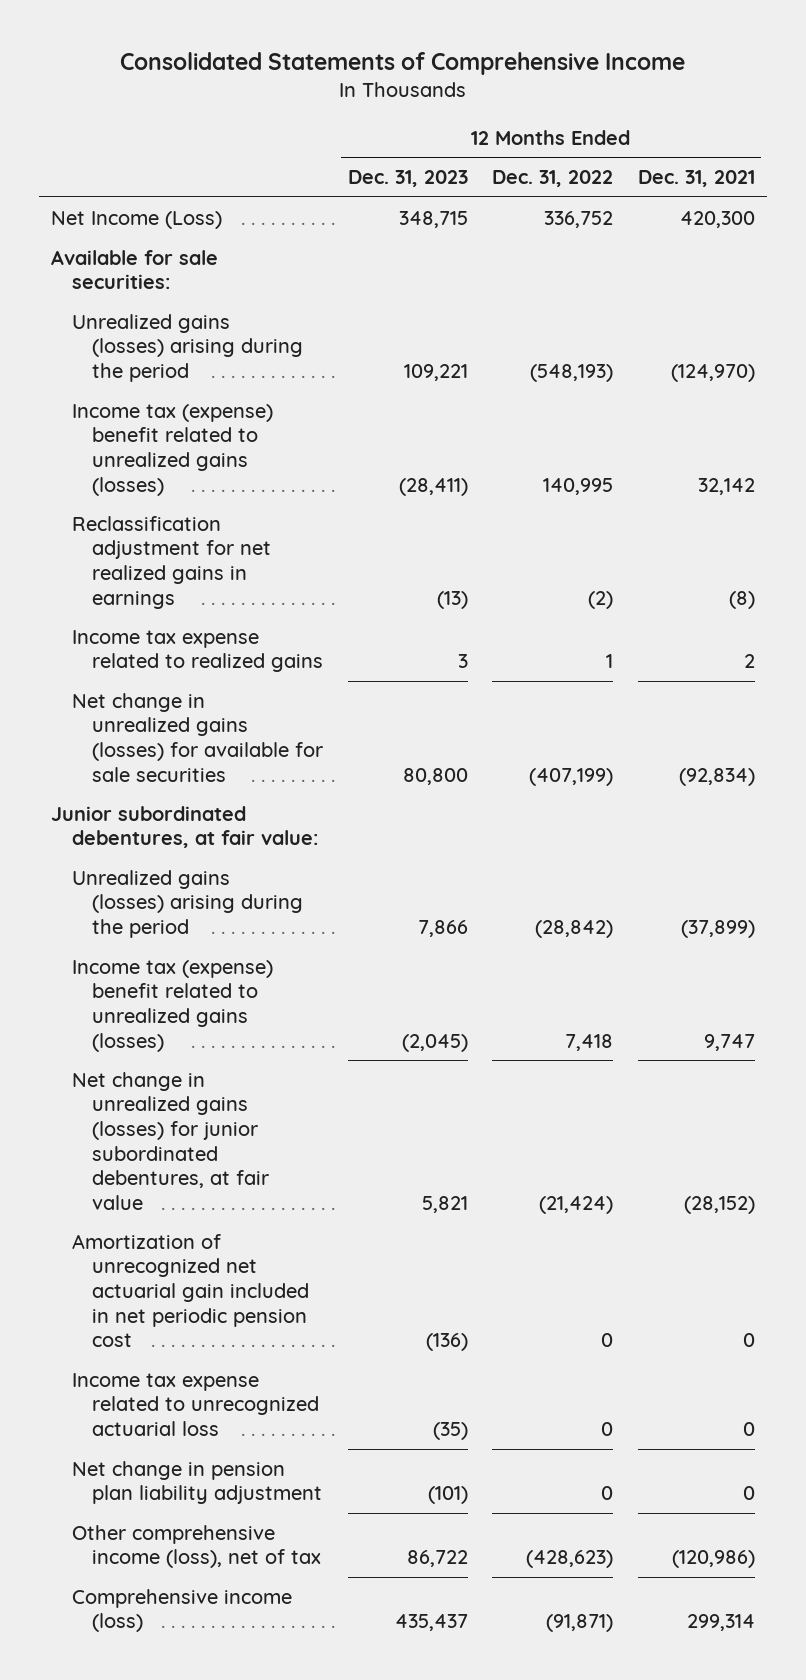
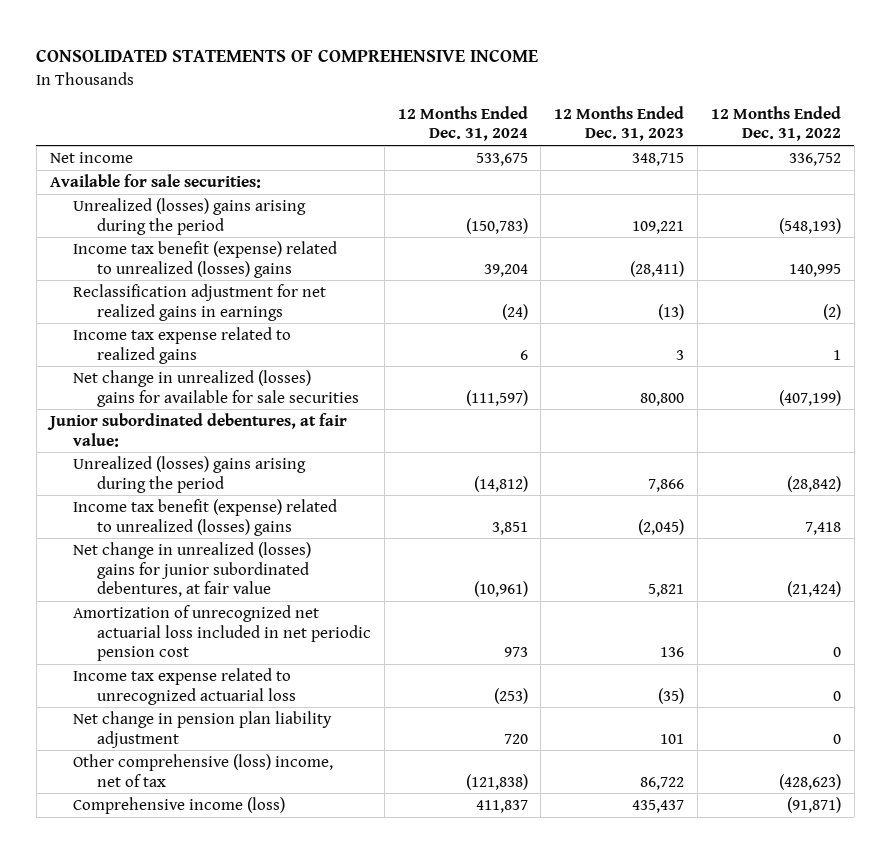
- Consolidated Statements of Comprehensive Income
+ CONSOLIDATED STATEMENTS OF COMPREHENSIVE INCOME
- | 12 Months Ended Dec. 31, 2023 | 12 Months Ended Dec. 31, 2022 | 12 Months Ended Dec. 31, 2021
+ | 12 Months Ended Dec. 31, 2024 | 12 Months Ended Dec. 31, 2023 | 12 Months Ended Dec. 31, 2022
- Net Income (Loss) | 348,715 | 336,752 | 420,300
+ Net income | 533,675 | 348,715 | 336,752
- Unrealized gains (losses) arising during the period | 109,221 | (548,193) | (124,970)
- Income tax (expense) benefit related to unrealized gains (losses) | (28,411) | 140,995 | 32,142
+ Unrealized (losses) gains arising during the period | (150,783) | 109,221 | (548,193)
+ Income tax benefit (expense) related to unrealized (losses) gains | 39,204 | (28,411) | 140,995
- Net change in unrealized gains (losses) for available for sale securities | 80,800 | (407,199) | (92,834)
+ Net change in unrealized (losses) gains for available for sale securities | (111,597) | 80,800 | (407,199)
- Unrealized gains (losses) arising during the period | 7,866 | (28,842) | (37,899)
- Income tax (expense) benefit related to unrealized gains (losses) | (2,045) | 7,418 | 9,747
- Net change in unrealized gains (losses) for junior subordinated debentures, at fair value | 5,821 | (21,424) | (28,152)
- Amortization of unrecognized net actuarial gain included in net periodic pension cost | (136) | 0 | 0
+ Unrealized (losses) gains arising during the period | (14,812) | 7,866 | (28,842)
+ Income tax benefit (expense) related to unrealized (losses) gains | 3,851 | (2,045) | 7,418
+ Net change in unrealized (losses) gains for junior subordinated debentures, at fair value | (10,961) | 5,821 | (21,424)
+ Amortization of unrecognized net actuarial loss included in net periodic pension cost | 973 | 136 | 0
- Net change in pension plan liability adjustment | (101) | 0 | 0
- Other comprehensive income (loss), net of tax | 86,722 | (428,623) | (120,986)
+ Net change in pension plan liability adjustment | 720 | 101 | 0
+ Other comprehensive (loss) income, net of tax | (121,838) | 86,722 | (428,623)

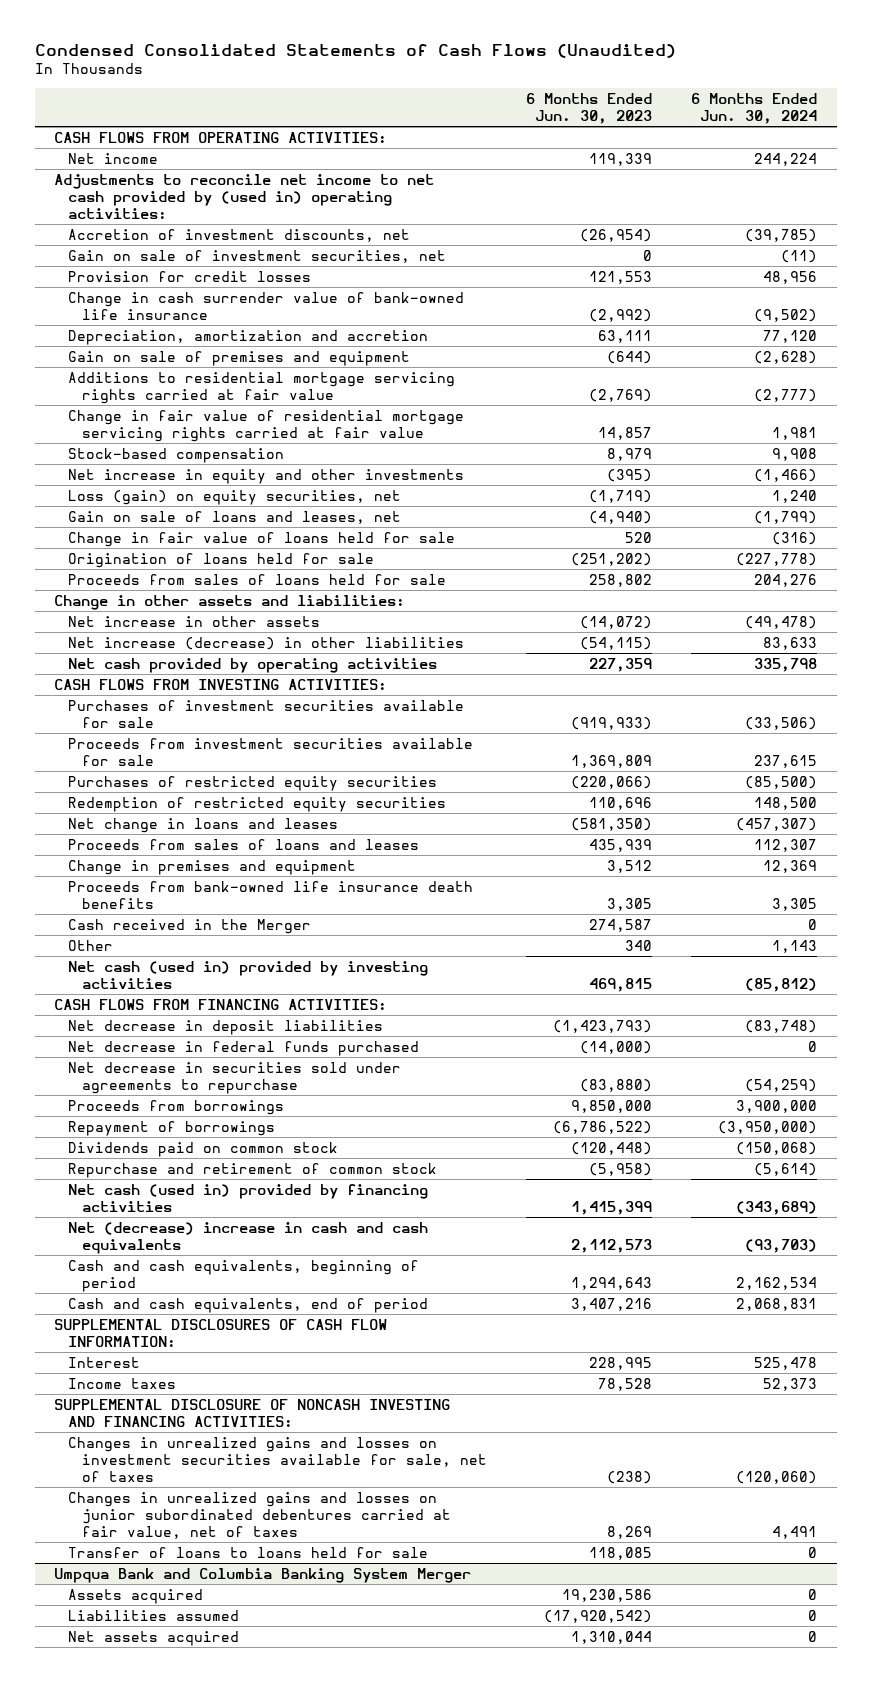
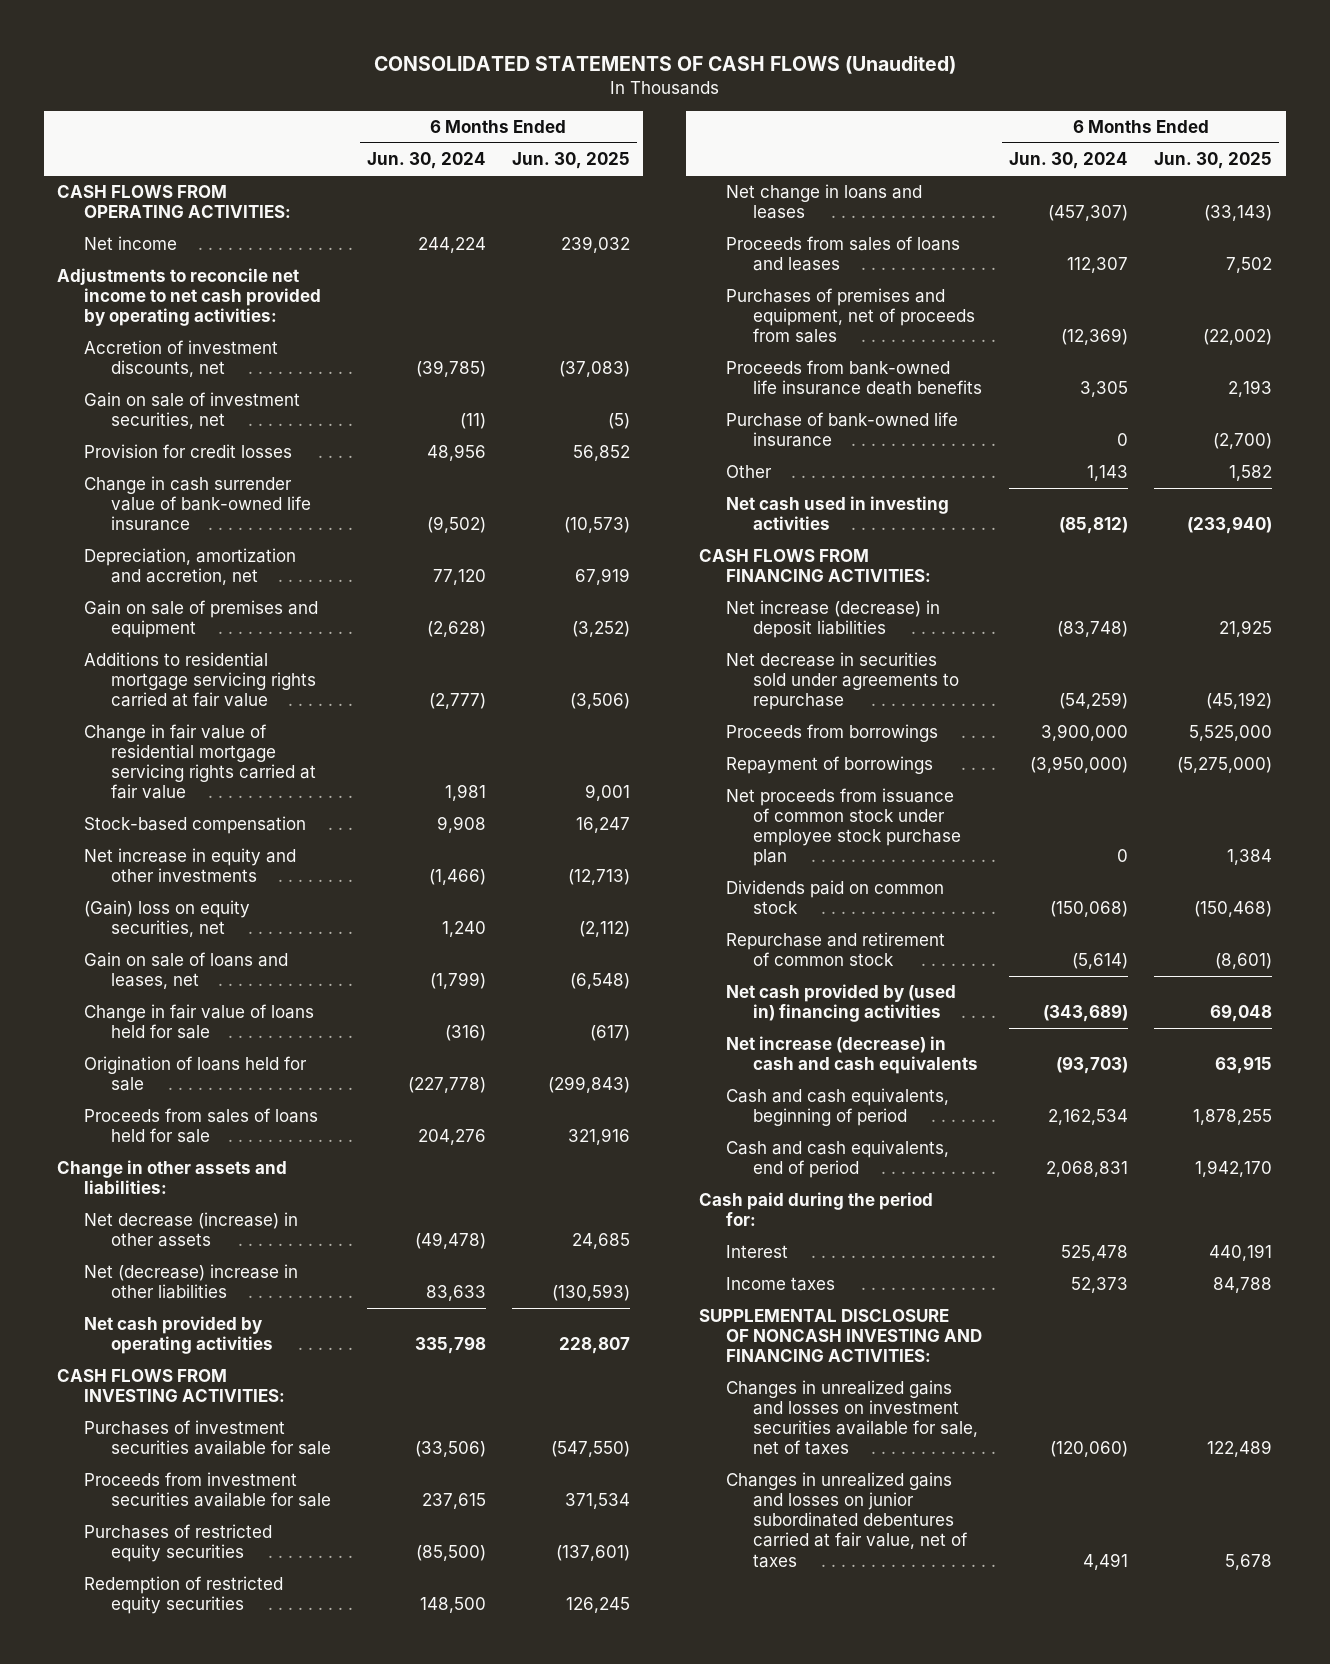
- Condensed Consolidated Statements of Cash Flows (Unaudited)
+ CONSOLIDATED STATEMENTS OF CASH FLOWS (Unaudited)
- | 6 Months Ended Jun. 30, 2023 | 6 Months Ended Jun. 30, 2024
+ | 6 Months Ended Jun. 30, 2024 | 6 Months Ended Jun. 30, 2025
- Adjustments to reconcile net income to net cash provided by (used in) operating activities:
+ Adjustments to reconcile net income to net cash provided by operating activities:
- Depreciation, amortization and accretion | 63,111 | 77,120
+ Depreciation, amortization and accretion, net | 77,120 | 67,919
- Loss (gain) on equity securities, net | (1,719) | 1,240
+ (Gain) loss on equity securities, net | 1,240 | (2,112)
- Net increase in other assets | (14,072) | (49,478)
- Net increase (decrease) in other liabilities | (54,115) | 83,633
+ Net decrease (increase) in other assets | (49,478) | 24,685
+ Net (decrease) increase in other liabilities | 83,633 | (130,593)
- Change in premises and equipment | 3,512 | 12,369
+ Purchases of premises and equipment, net of proceeds from sales | (12,369) | (22,002)
- Cash received in the Merger | 274,587 | 0
+ Purchase of bank-owned life insurance | 0 | (2,700)
- Net cash (used in) provided by investing activities | 469,815 | (85,812)
+ Net cash used in investing activities | (85,812) | (233,940)
- Net decrease in deposit liabilities | (1,423,793) | (83,748)
- Net decrease in federal funds purchased | (14,000) | 0
+ Net increase (decrease) in deposit liabilities | (83,748) | 21,925
+ Net proceeds from issuance of common stock under employee stock purchase plan | 0 | 1,384
- Net cash (used in) provided by financing activities | 1,415,399 | (343,689)
- Net (decrease) increase in cash and cash equivalents | 2,112,573 | (93,703)
+ Net cash provided by (used in) financing activities | (343,689) | 69,048
+ Net increase (decrease) in cash and cash equivalents | (93,703) | 63,915
- SUPPLEMENTAL DISCLOSURES OF CASH FLOW INFORMATION:
+ Cash paid during the period for:
- Transfer of loans to loans held for sale | 118,085 | 0
- Umpqua Bank and Columbia Banking System Merger
- Assets acquired | 19,230,586 | 0
- Liabilities assumed | (17,920,542) | 0
- Net assets acquired | 1,310,044 | 0

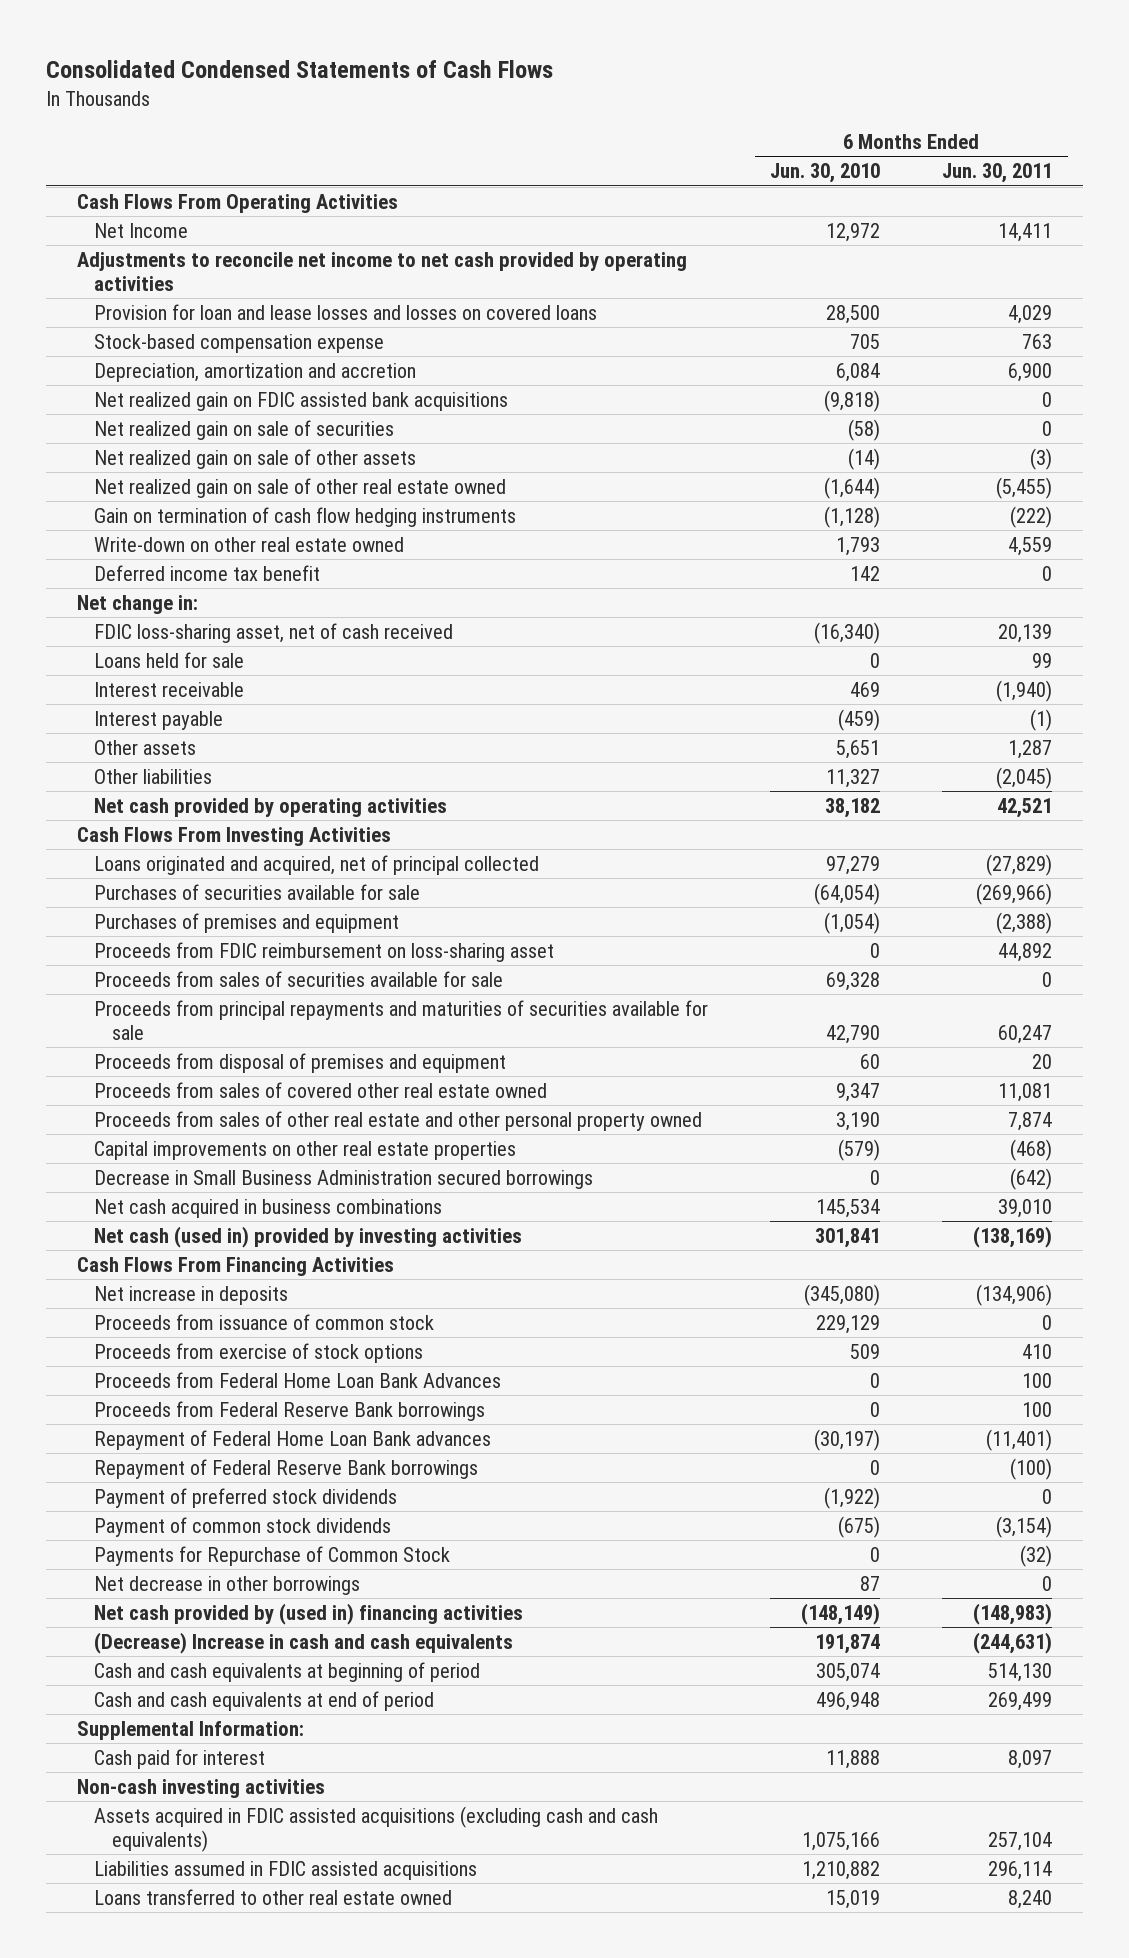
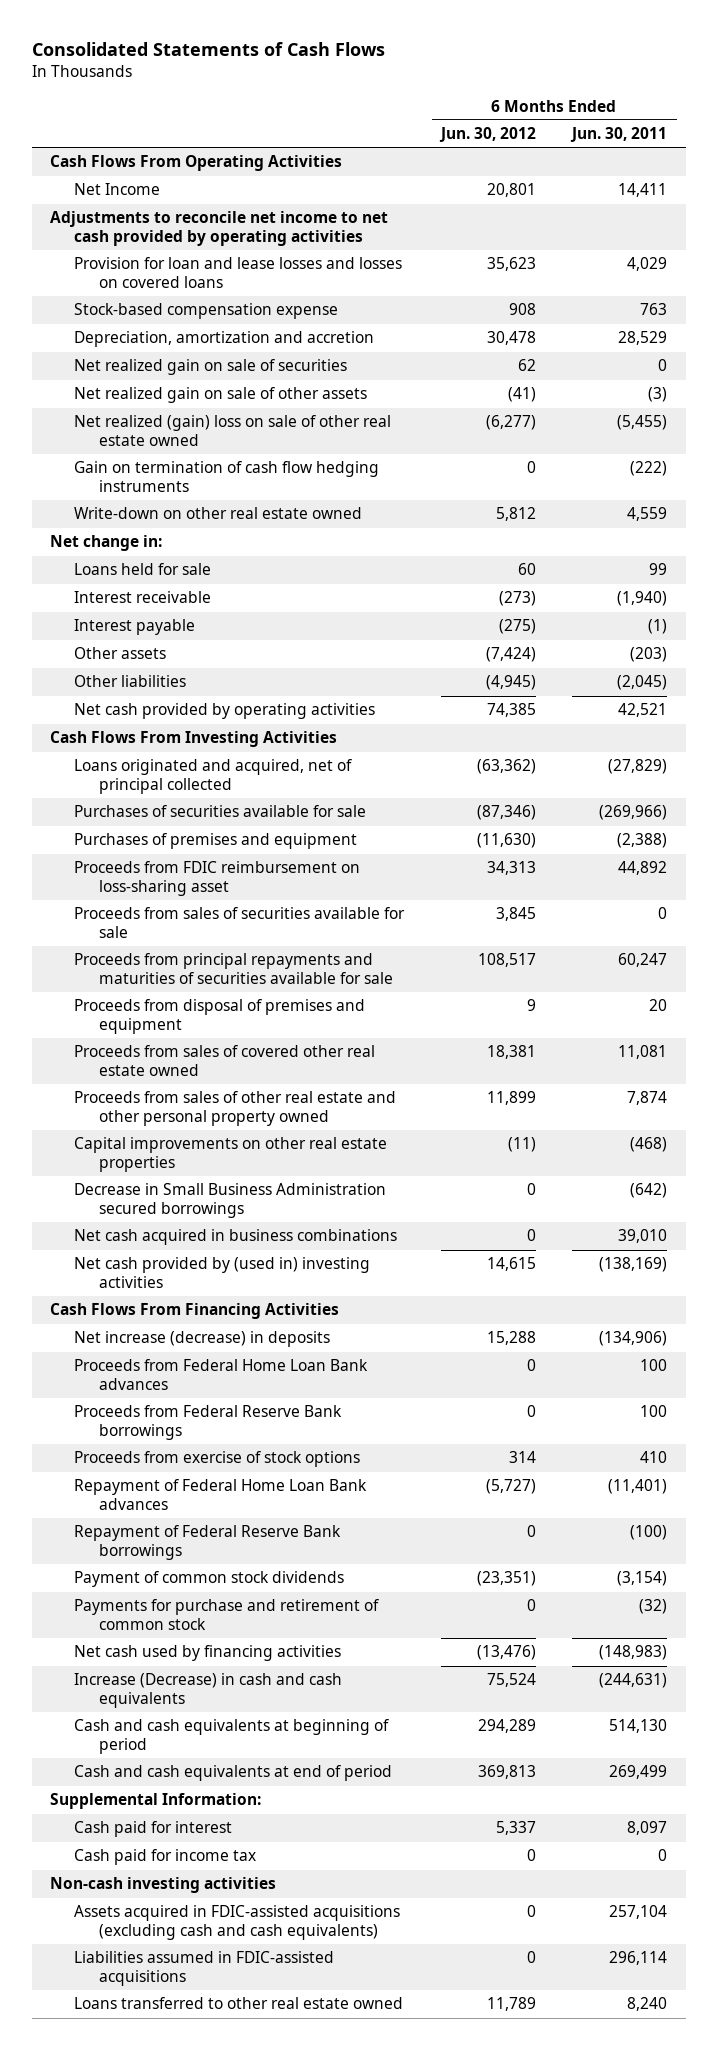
- Consolidated Condensed Statements of Cash Flows
+ Consolidated Statements of Cash Flows
- | 6 Months Ended Jun. 30, 2010 | 6 Months Ended Jun. 30, 2011
+ | 6 Months Ended Jun. 30, 2012 | 6 Months Ended Jun. 30, 2011
- Depreciation, amortization and accretion | 6,084 | 6,900
- Net realized gain on FDIC assisted bank acquisitions | (9,818) | 0
+ Depreciation, amortization and accretion | 30,478 | 28,529
- Net realized gain on sale of other real estate owned | (1,644) | (5,455)
+ Net realized (gain) loss on sale of other real estate owned | (6,277) | (5,455)
- Deferred income tax benefit | 142 | 0
- FDIC loss-sharing asset, net of cash received | (16,340) | 20,139
- Other assets | 5,651 | 1,287
+ Other assets | (7,424) | (203)
- Net cash (used in) provided by investing activities | 301,841 | (138,169)
+ Net cash provided by (used in) investing activities | 14,615 | (138,169)
- Net increase in deposits | (345,080) | (134,906)
- Proceeds from issuance of common stock | 229,129 | 0
- Proceeds from Federal Home Loan Bank Advances | 0 | 100
+ Net increase (decrease) in deposits | 15,288 | (134,906)
+ Proceeds from Federal Home Loan Bank advances | 0 | 100
moved down: Proceeds from exercise of stock options | 314 | 410
- Payment of preferred stock dividends | (1,922) | 0
- Payments for Repurchase of Common Stock | 0 | (32)
- Net decrease in other borrowings | 87 | 0
- Net cash provided by (used in) financing activities | (148,149) | (148,983)
- (Decrease) Increase in cash and cash equivalents | 191,874 | (244,631)
+ Payments for purchase and retirement of common stock | 0 | (32)
+ Net cash used by financing activities | (13,476) | (148,983)
+ Increase (Decrease) in cash and cash equivalents | 75,524 | (244,631)
+ Cash paid for income tax | 0 | 0
- Assets acquired in FDIC assisted acquisitions (excluding cash and cash equivalents) | 1,075,166 | 257,104
- Liabilities assumed in FDIC assisted acquisitions | 1,210,882 | 296,114
+ Assets acquired in FDIC-assisted acquisitions (excluding cash and cash equivalents) | 0 | 257,104
+ Liabilities assumed in FDIC-assisted acquisitions | 0 | 296,114

